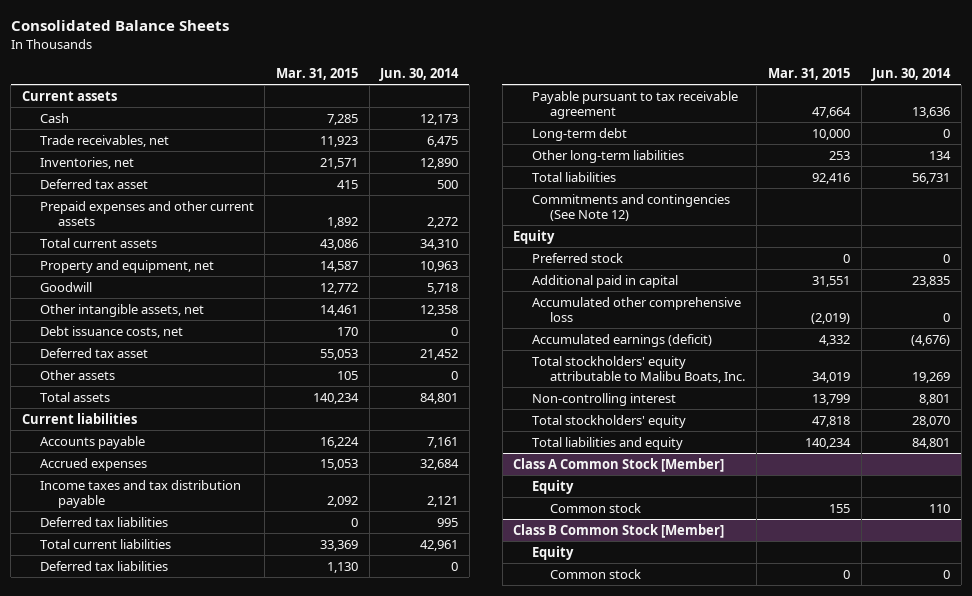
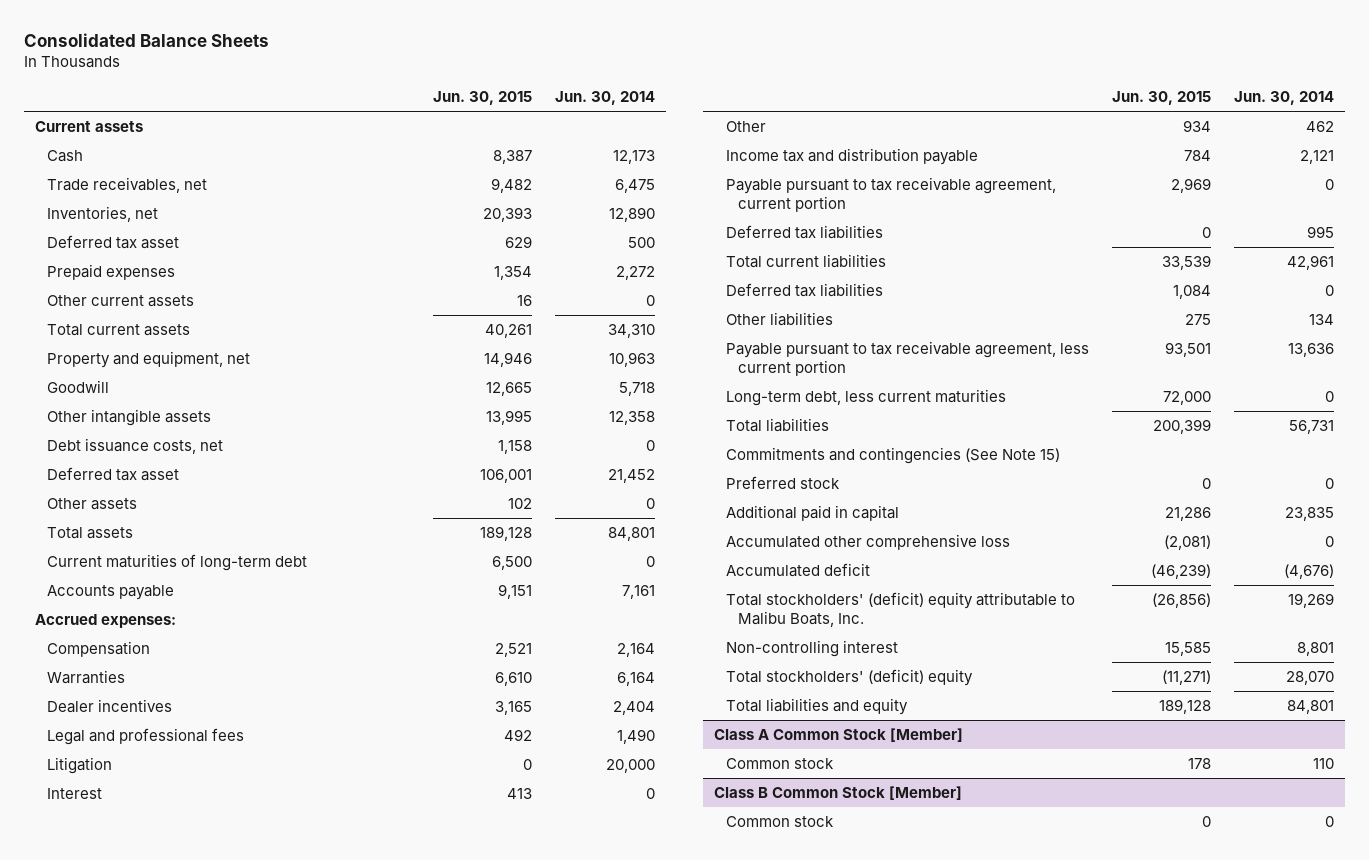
- | Mar. 31, 2015 | Jun. 30, 2014
+ | Jun. 30, 2015 | Jun. 30, 2014
- Prepaid expenses and other current assets | 1,892 | 2,272
+ Prepaid expenses | 1,354 | 2,272
+ Other current assets | 16 | 0
- Other intangible assets, net | 14,461 | 12,358
+ Other intangible assets | 13,995 | 12,358
- Current liabilities
+ Current maturities of long-term debt | 6,500 | 0
- Accrued expenses | 15,053 | 32,684
- Income taxes and tax distribution payable | 2,092 | 2,121
+ Accrued expenses:
+ Compensation | 2,521 | 2,164
+ Warranties | 6,610 | 6,164
+ Dealer incentives | 3,165 | 2,404
+ Legal and professional fees | 492 | 1,490
+ Litigation | 0 | 20,000
+ Interest | 413 | 0
+ Other | 934 | 462
+ Income tax and distribution payable | 784 | 2,121
+ Payable pursuant to tax receivable agreement, current portion | 2,969 | 0
- Payable pursuant to tax receivable agreement | 47,664 | 13,636
- Long-term debt | 10,000 | 0
- Other long-term liabilities | 253 | 134
+ Other liabilities | 275 | 134
+ Payable pursuant to tax receivable agreement, less current portion | 93,501 | 13,636
+ Long-term debt, less current maturities | 72,000 | 0
- Commitments and contingencies (See Note 12)
- Equity
+ Commitments and contingencies (See Note 15)
- Accumulated earnings (deficit) | 4,332 | (4,676)
- Total stockholders' equity attributable to Malibu Boats, Inc. | 34,019 | 19,269
+ Accumulated deficit | (46,239) | (4,676)
+ Total stockholders' (deficit) equity attributable to Malibu Boats, Inc. | (26,856) | 19,269
- Total stockholders' equity | 47,818 | 28,070
+ Total stockholders' (deficit) equity | (11,271) | 28,070
@ Class A Common Stock [Member]
- Equity
@ Class B Common Stock [Member]
- Equity

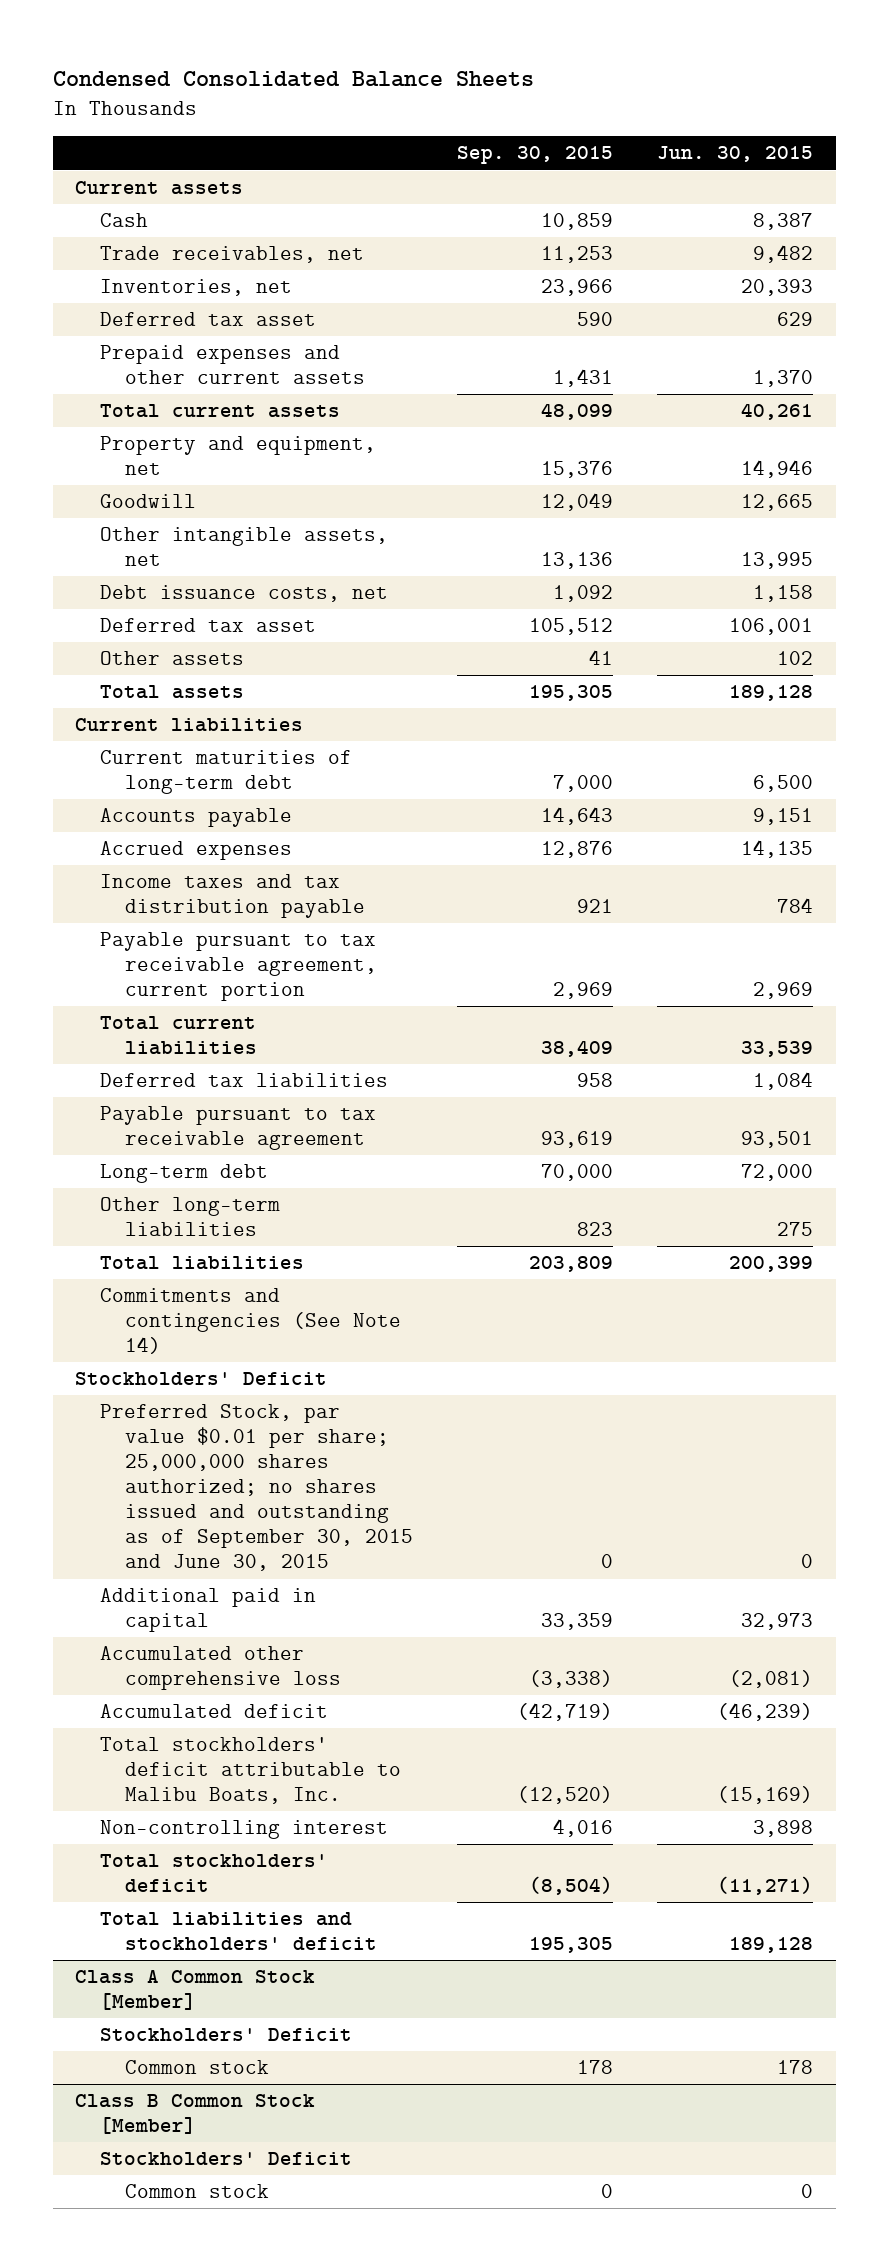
- Consolidated Balance Sheets
+ Condensed Consolidated Balance Sheets
- | Jun. 30, 2015 | Jun. 30, 2014
+ | Sep. 30, 2015 | Jun. 30, 2015
- Prepaid expenses | 1,354 | 2,272
- Other current assets | 16 | 0
+ Prepaid expenses and other current assets | 1,431 | 1,370
- Other intangible assets | 13,995 | 12,358
+ Other intangible assets, net | 13,136 | 13,995
+ Current liabilities
- Accrued expenses:
- Compensation | 2,521 | 2,164
- Warranties | 6,610 | 6,164
- Dealer incentives | 3,165 | 2,404
- Legal and professional fees | 492 | 1,490
- Litigation | 0 | 20,000
- Interest | 413 | 0
- Other | 934 | 462
- Income tax and distribution payable | 784 | 2,121
+ Accrued expenses | 12,876 | 14,135
+ Income taxes and tax distribution payable | 921 | 784
- Deferred tax liabilities | 0 | 995
- Other liabilities | 275 | 134
- Payable pursuant to tax receivable agreement, less current portion | 93,501 | 13,636
- Long-term debt, less current maturities | 72,000 | 0
+ Payable pursuant to tax receivable agreement | 93,619 | 93,501
+ Long-term debt | 70,000 | 72,000
+ Other long-term liabilities | 823 | 275
- Commitments and contingencies (See Note 15)
- Preferred stock | 0 | 0
- Additional paid in capital | 21,286 | 23,835
+ Commitments and contingencies (See Note 14)
+ Stockholders' Deficit
+ Preferred Stock, par value $0.01 per share; 25,000,000 shares authorized; no shares issued and outstanding as of September 30, 2015 and June 30, 2015 | 0 | 0
+ Additional paid in capital | 33,359 | 32,973
- Total stockholders' (deficit) equity attributable to Malibu Boats, Inc. | (26,856) | 19,269
- Non-controlling interest | 15,585 | 8,801
- Total stockholders' (deficit) equity | (11,271) | 28,070
- Total liabilities and equity | 189,128 | 84,801
+ Total stockholders' deficit attributable to Malibu Boats, Inc. | (12,520) | (15,169)
+ Non-controlling interest | 4,016 | 3,898
+ Total stockholders' deficit | (8,504) | (11,271)
+ Total liabilities and stockholders' deficit | 195,305 | 189,128
@ Class A Common Stock [Member]
+ Stockholders' Deficit
@ Class B Common Stock [Member]
+ Stockholders' Deficit

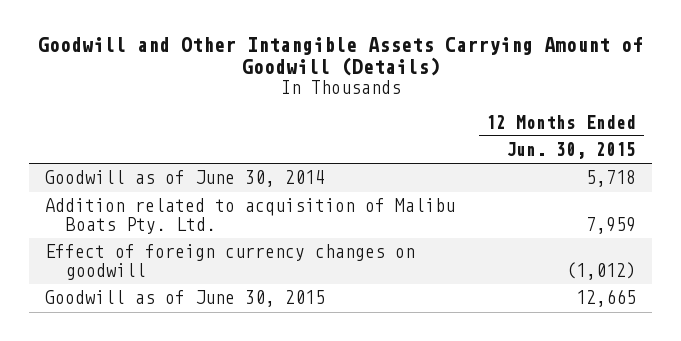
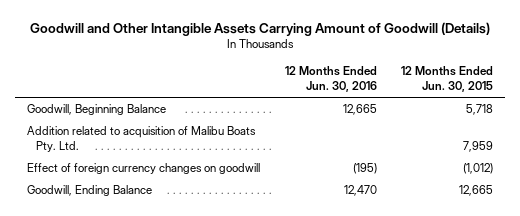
- | 12 Months Ended Jun. 30, 2015
+ | 12 Months Ended Jun. 30, 2016 | 12 Months Ended Jun. 30, 2015
- Goodwill as of June 30, 2014 | 5,718
+ Goodwill, Beginning Balance | 12,665 | 5,718
- Goodwill as of June 30, 2015 | 12,665
+ Goodwill, Ending Balance | 12,470 | 12,665

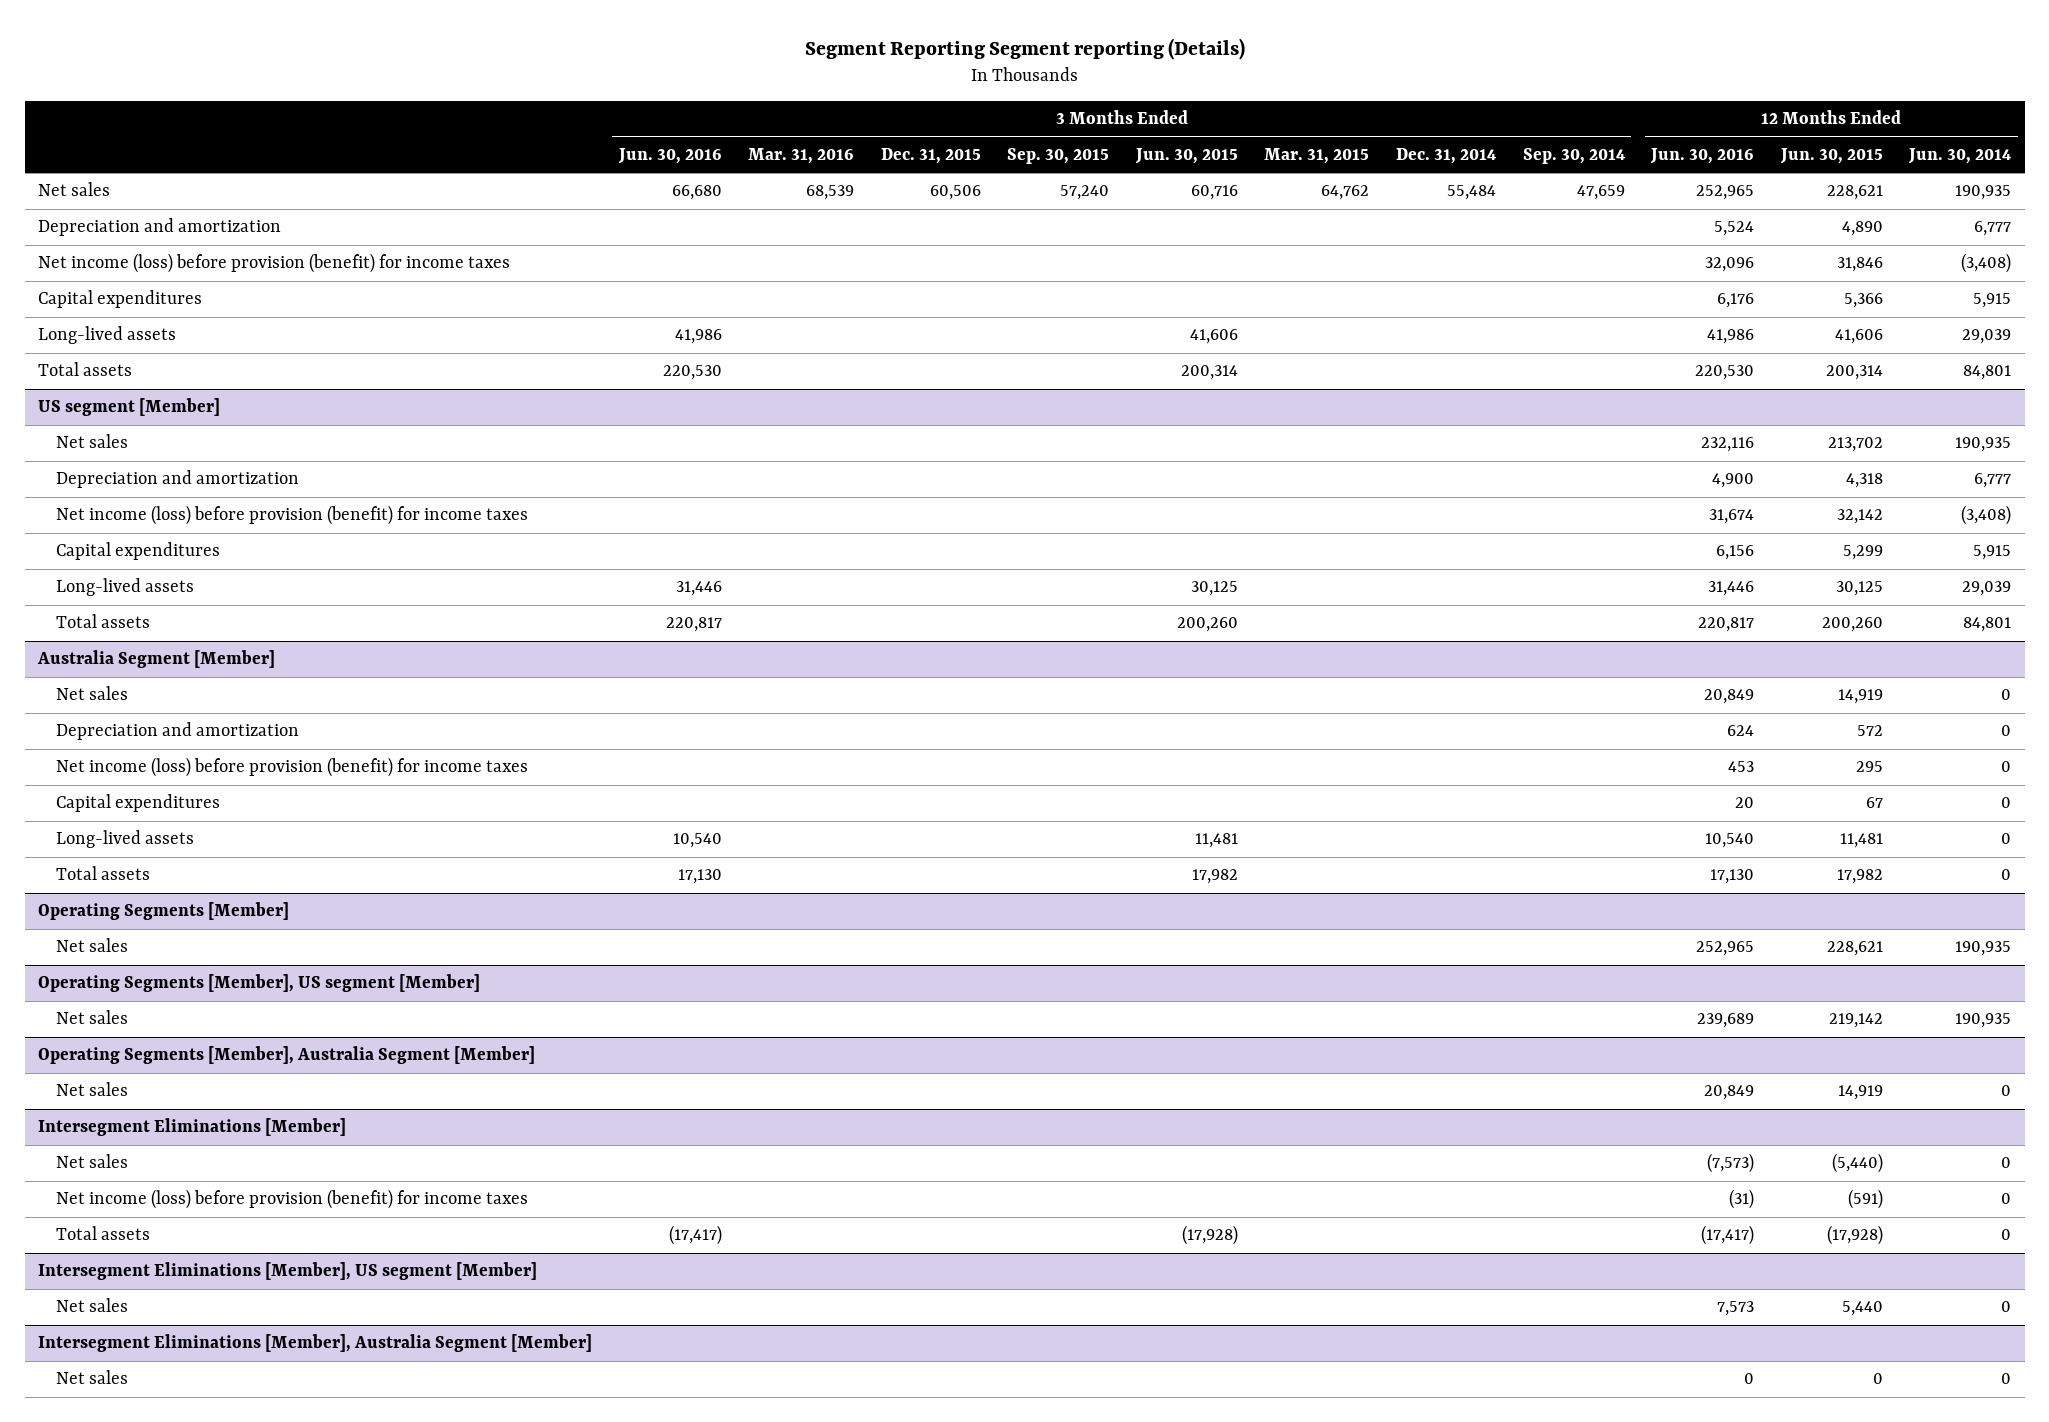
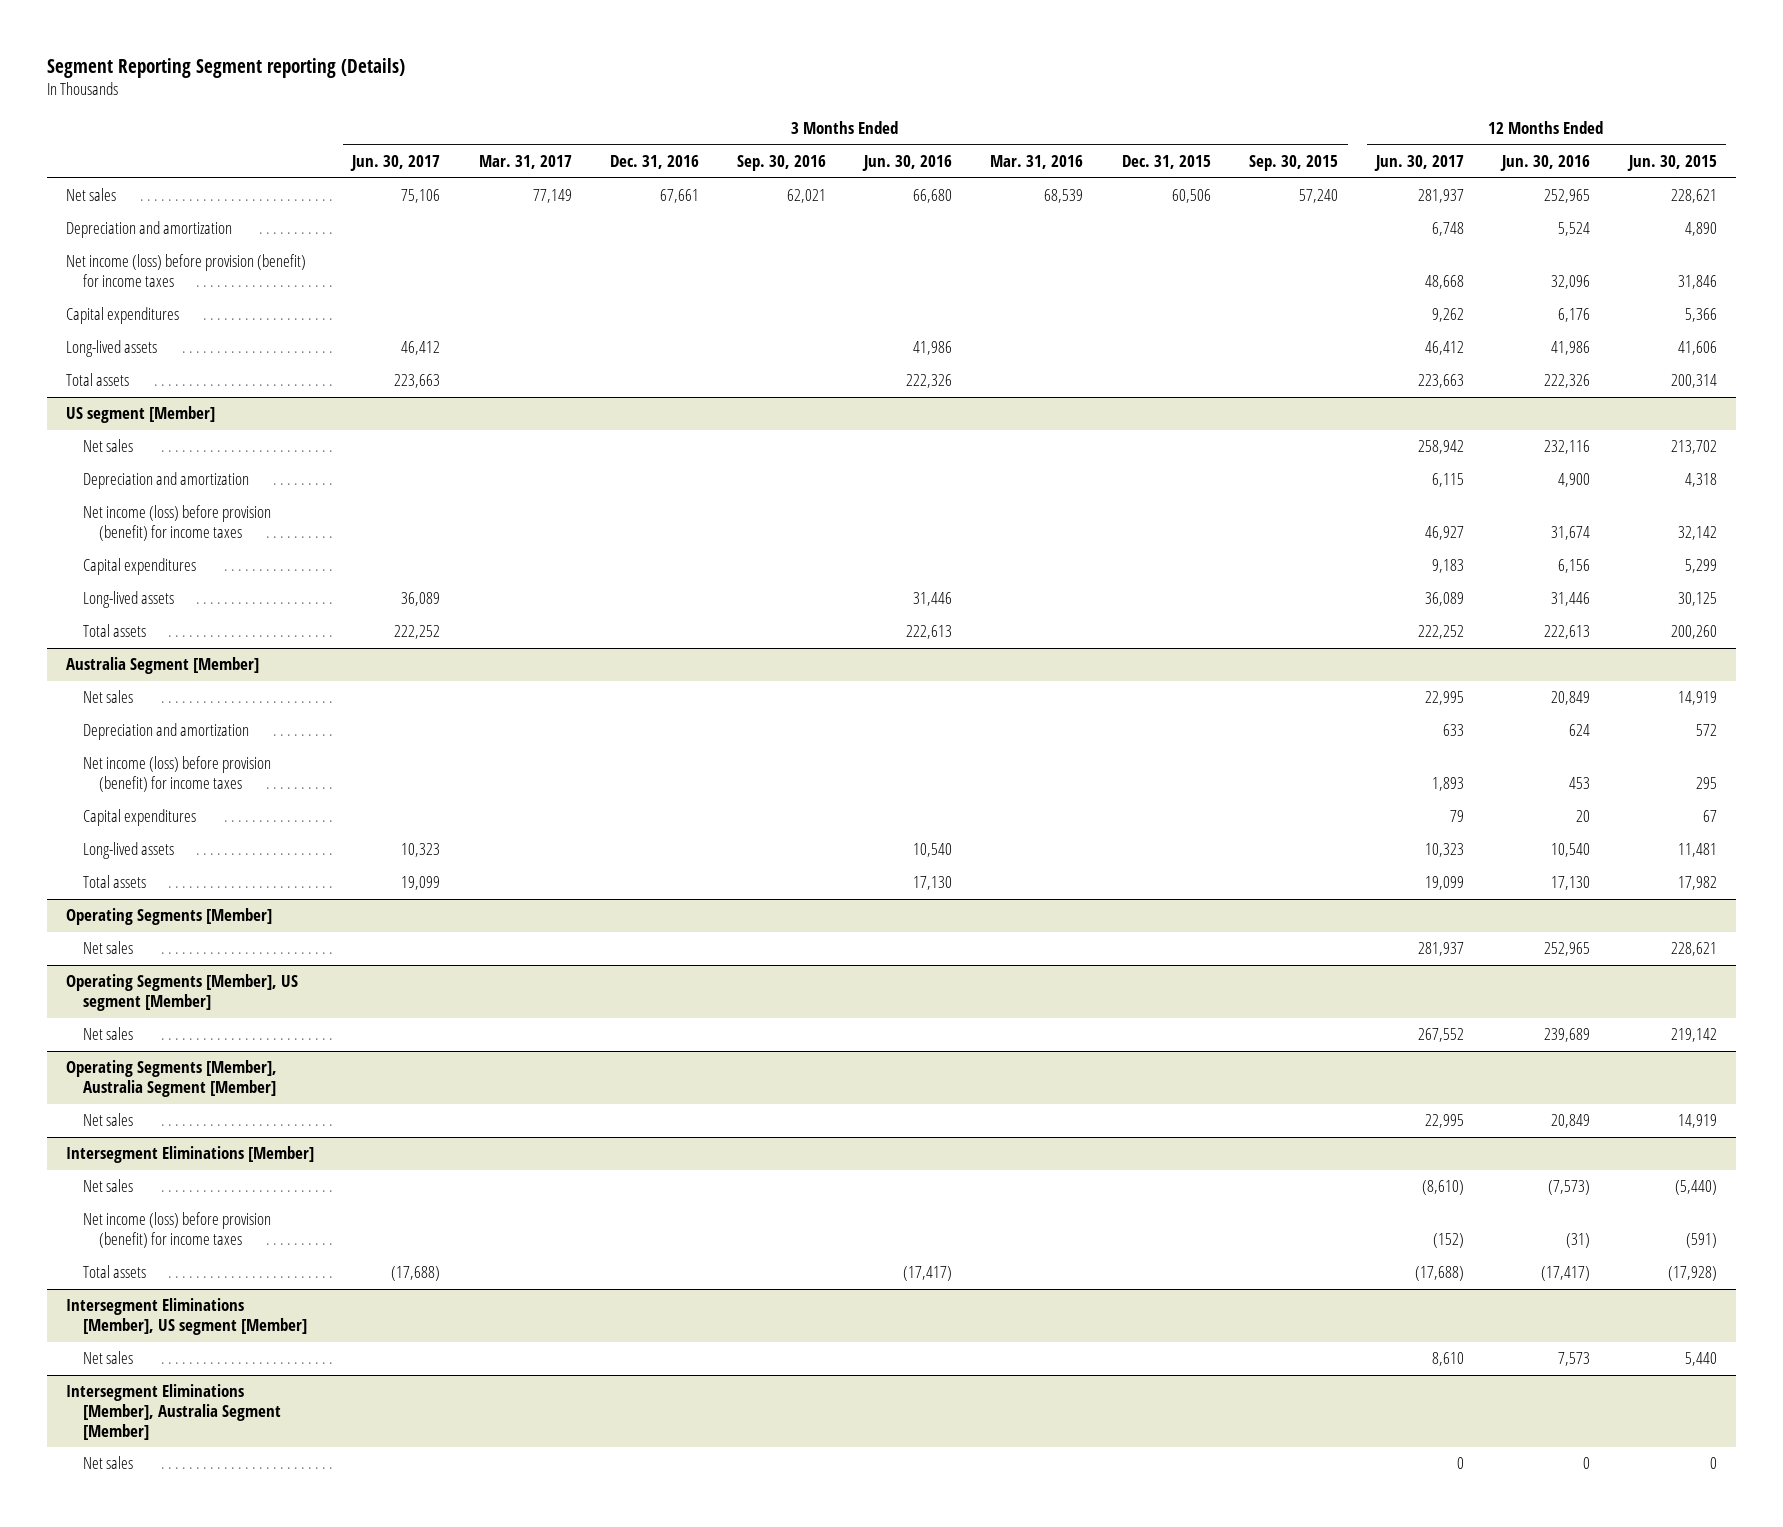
- | 3 Months Ended Jun. 30, 2016 | 3 Months Ended Mar. 31, 2016 | 3 Months Ended Dec. 31, 2015 | 3 Months Ended Sep. 30, 2015 | 3 Months Ended Jun. 30, 2015 | 3 Months Ended Mar. 31, 2015 | 3 Months Ended Dec. 31, 2014 | 3 Months Ended Sep. 30, 2014 | 12 Months Ended Jun. 30, 2016 | 12 Months Ended Jun. 30, 2015 | 12 Months Ended Jun. 30, 2014
+ | 3 Months Ended Jun. 30, 2017 | 3 Months Ended Mar. 31, 2017 | 3 Months Ended Dec. 31, 2016 | 3 Months Ended Sep. 30, 2016 | 3 Months Ended Jun. 30, 2016 | 3 Months Ended Mar. 31, 2016 | 3 Months Ended Dec. 31, 2015 | 3 Months Ended Sep. 30, 2015 | 12 Months Ended Jun. 30, 2017 | 12 Months Ended Jun. 30, 2016 | 12 Months Ended Jun. 30, 2015
- Total assets | 220,530 | | | | 200,314 | | | | 220,530 | 200,314 | 84,801
+ Total assets | 223,663 | | | | 222,326 | | | | 223,663 | 222,326 | 200,314
@ US segment [Member]
- Total assets | 220,817 | | | | 200,260 | | | | 220,817 | 200,260 | 84,801
+ Total assets | 222,252 | | | | 222,613 | | | | 222,252 | 222,613 | 200,260

